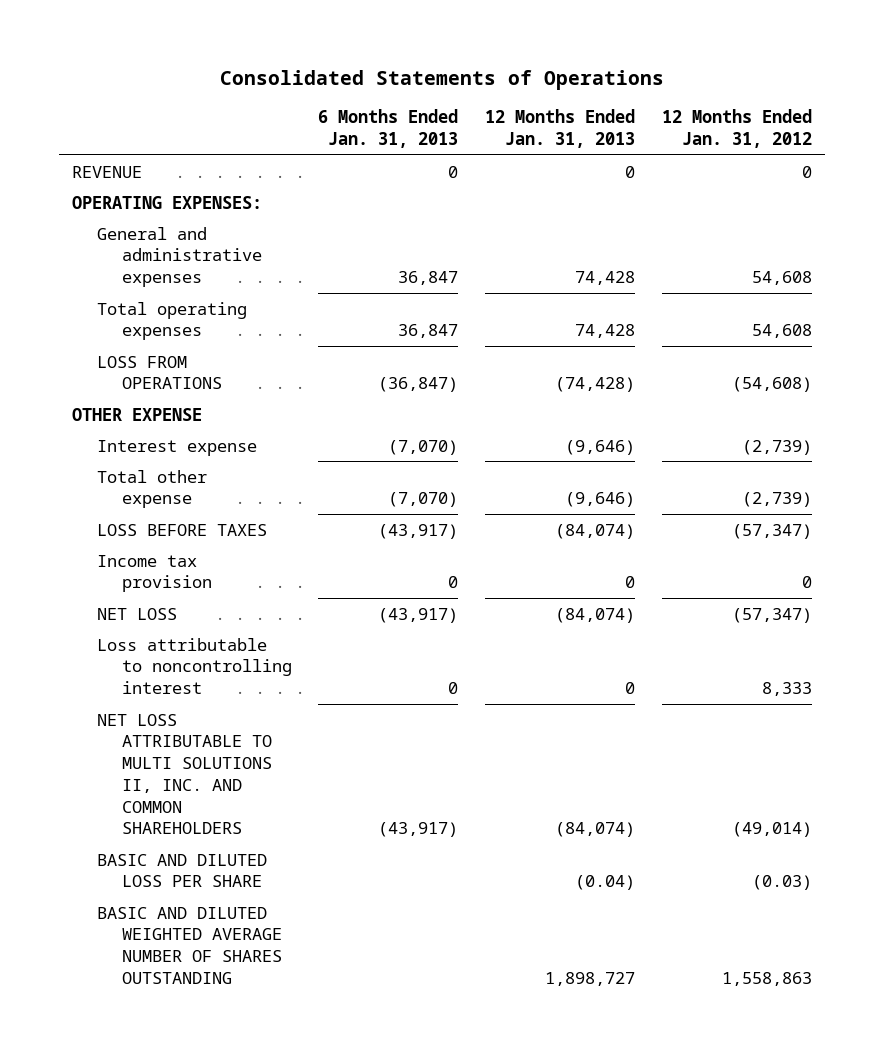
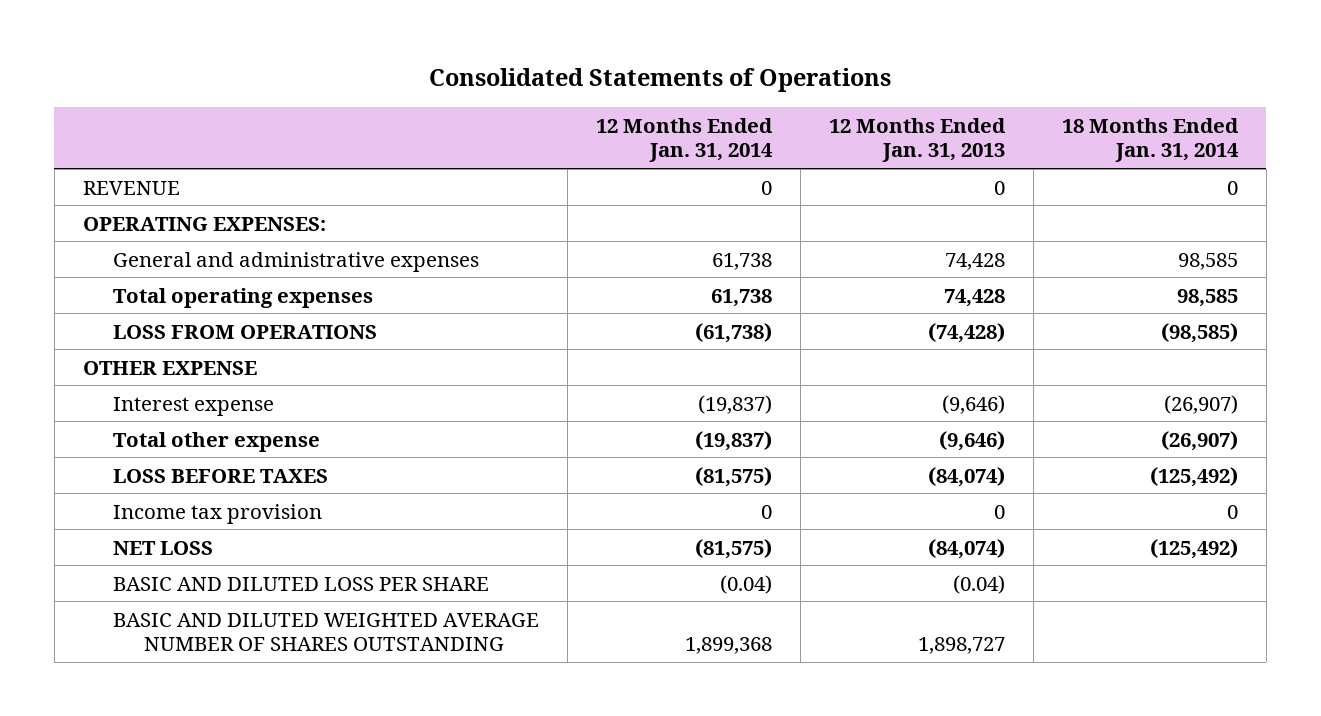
- | 6 Months Ended Jan. 31, 2013 | 12 Months Ended Jan. 31, 2013 | 12 Months Ended Jan. 31, 2012
+ | 12 Months Ended Jan. 31, 2014 | 12 Months Ended Jan. 31, 2013 | 18 Months Ended Jan. 31, 2014
- Loss attributable to noncontrolling interest | 0 | 0 | 8,333
- NET LOSS ATTRIBUTABLE TO MULTI SOLUTIONS II, INC. AND COMMON SHAREHOLDERS | (43,917) | (84,074) | (49,014)

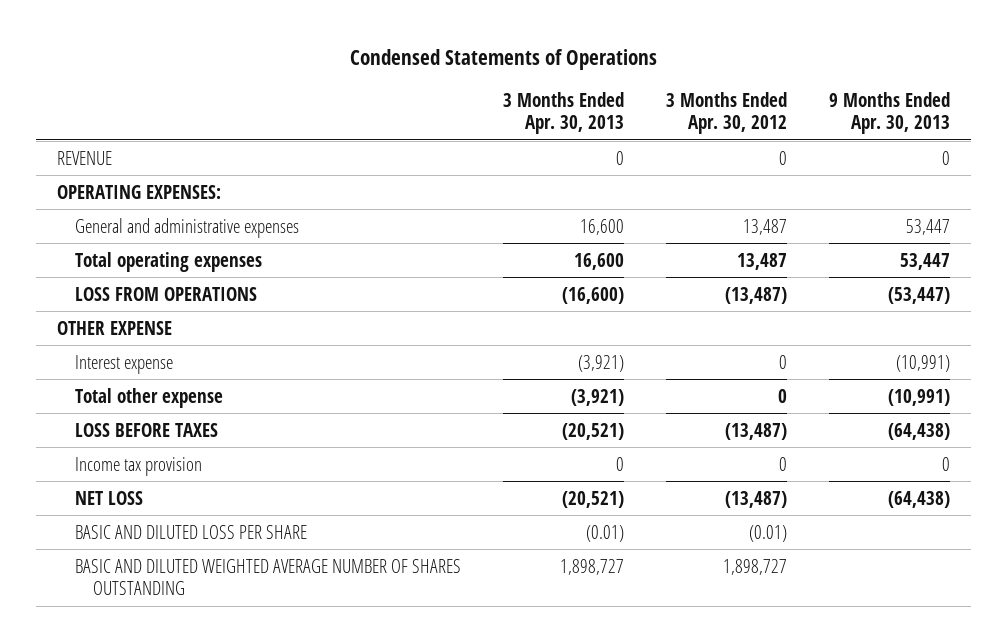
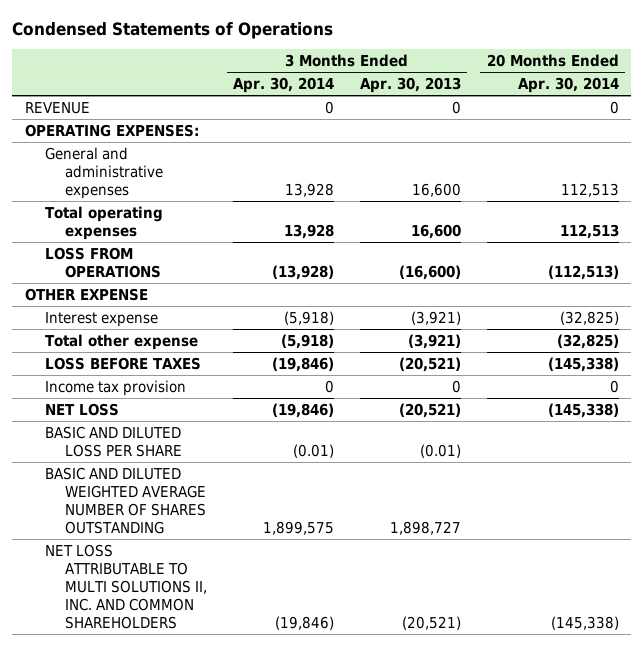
- | 3 Months Ended Apr. 30, 2013 | 3 Months Ended Apr. 30, 2012 | 9 Months Ended Apr. 30, 2013
+ | 3 Months Ended Apr. 30, 2014 | 3 Months Ended Apr. 30, 2013 | 20 Months Ended Apr. 30, 2014
+ NET LOSS ATTRIBUTABLE TO MULTI SOLUTIONS II, INC. AND COMMON SHAREHOLDERS | (19,846) | (20,521) | (145,338)

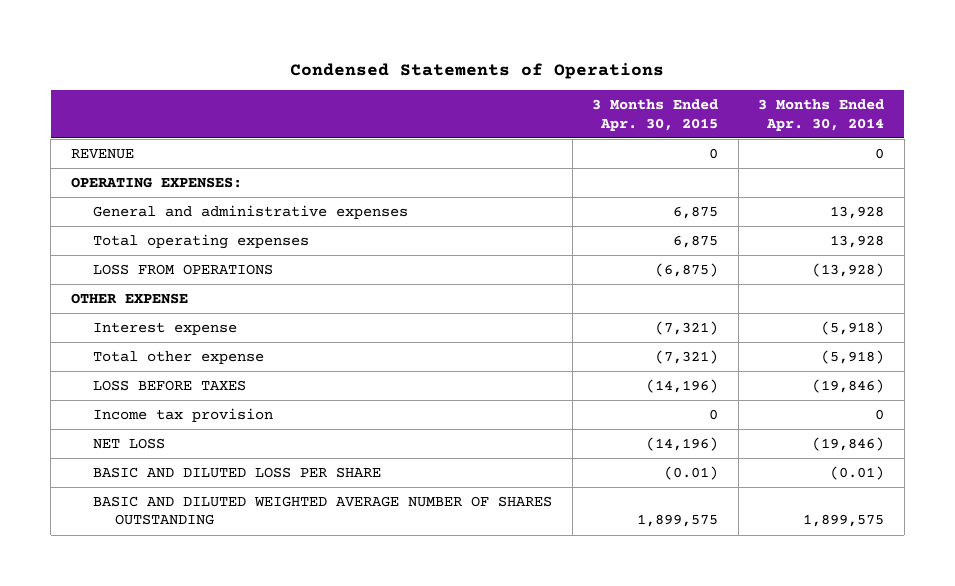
- | 3 Months Ended Apr. 30, 2014 | 3 Months Ended Apr. 30, 2013 | 20 Months Ended Apr. 30, 2014
+ | 3 Months Ended Apr. 30, 2015 | 3 Months Ended Apr. 30, 2014
- NET LOSS ATTRIBUTABLE TO MULTI SOLUTIONS II, INC. AND COMMON SHAREHOLDERS | (19,846) | (20,521) | (145,338)

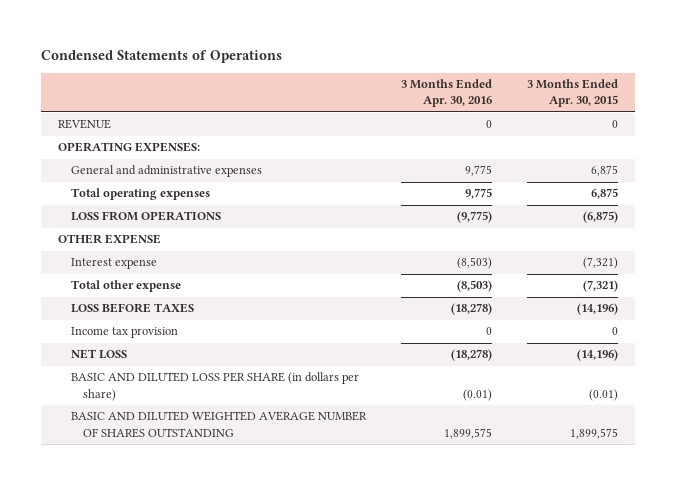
- | 3 Months Ended Apr. 30, 2015 | 3 Months Ended Apr. 30, 2014
+ | 3 Months Ended Apr. 30, 2016 | 3 Months Ended Apr. 30, 2015
- BASIC AND DILUTED LOSS PER SHARE | (0.01) | (0.01)
+ BASIC AND DILUTED LOSS PER SHARE (in dollars per share) | (0.01) | (0.01)

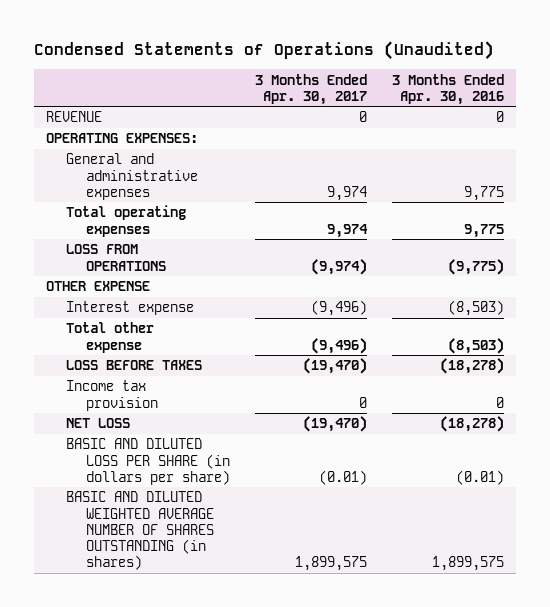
- Condensed Statements of Operations
+ Condensed Statements of Operations (Unaudited)
- | 3 Months Ended Apr. 30, 2016 | 3 Months Ended Apr. 30, 2015
+ | 3 Months Ended Apr. 30, 2017 | 3 Months Ended Apr. 30, 2016
- BASIC AND DILUTED WEIGHTED AVERAGE NUMBER OF SHARES OUTSTANDING | 1,899,575 | 1,899,575
+ BASIC AND DILUTED WEIGHTED AVERAGE NUMBER OF SHARES OUTSTANDING (in shares) | 1,899,575 | 1,899,575

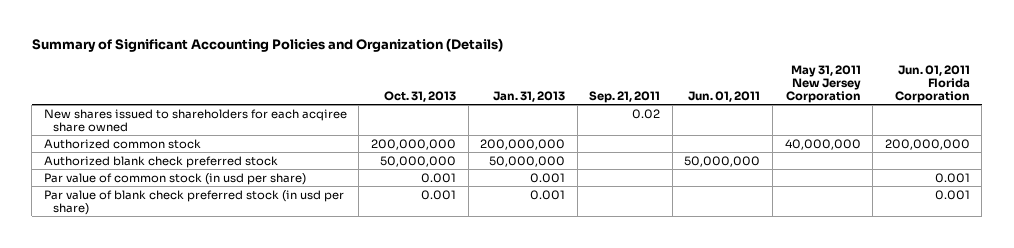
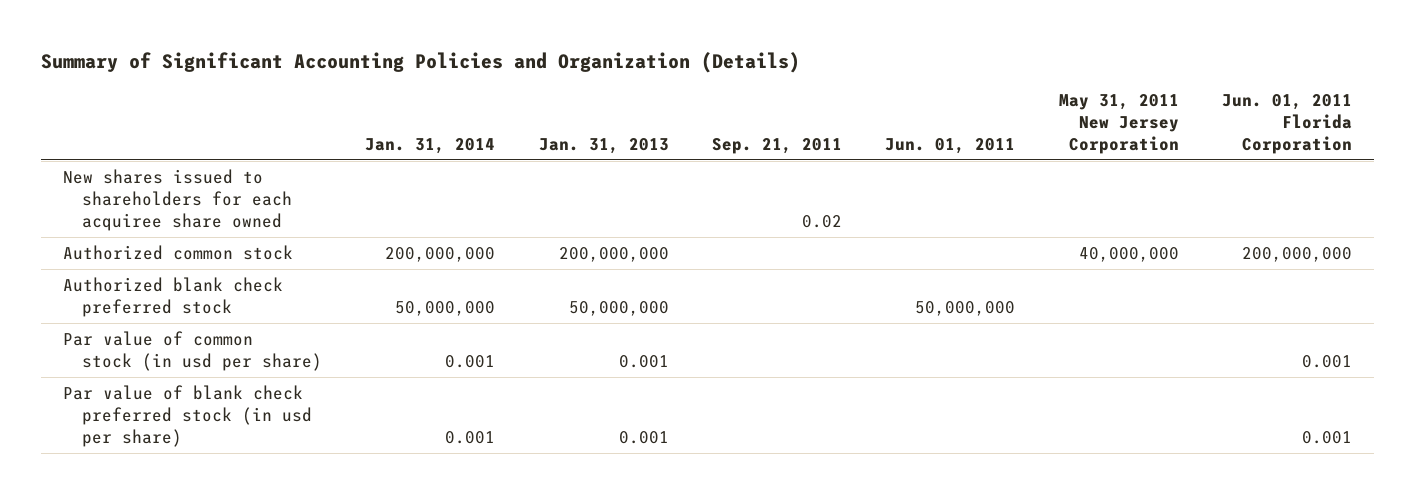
- | Oct. 31, 2013 | Jan. 31, 2013 | Sep. 21, 2011 | Jun. 01, 2011 | May 31, 2011 New Jersey Corporation | Jun. 01, 2011 Florida Corporation
+ | Jan. 31, 2014 | Jan. 31, 2013 | Sep. 21, 2011 | Jun. 01, 2011 | May 31, 2011 New Jersey Corporation | Jun. 01, 2011 Florida Corporation
- New shares issued to shareholders for each acqiree share owned | | | 0.02 | | |
+ New shares issued to shareholders for each acquiree share owned | | | 0.02 | | |

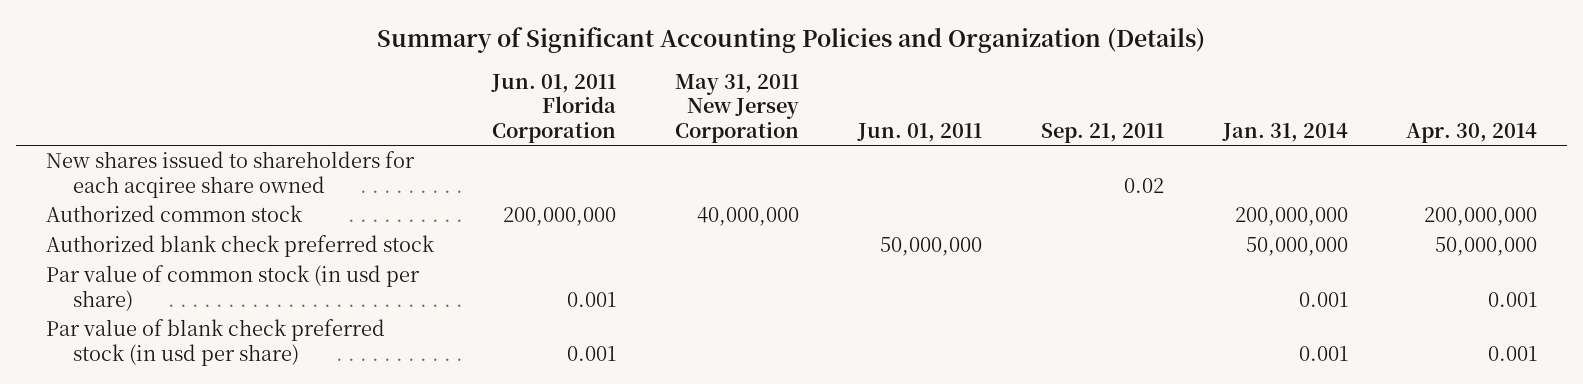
- | Jan. 31, 2014 | Jan. 31, 2013 | Sep. 21, 2011 | Jun. 01, 2011 | May 31, 2011 New Jersey Corporation | Jun. 01, 2011 Florida Corporation
+ | Jun. 01, 2011 Florida Corporation | May 31, 2011 New Jersey Corporation | Jun. 01, 2011 | Sep. 21, 2011 | Jan. 31, 2014 | Apr. 30, 2014
- New shares issued to shareholders for each acquiree share owned | | | 0.02 | | |
+ New shares issued to shareholders for each acqiree share owned | | | | 0.02 | |

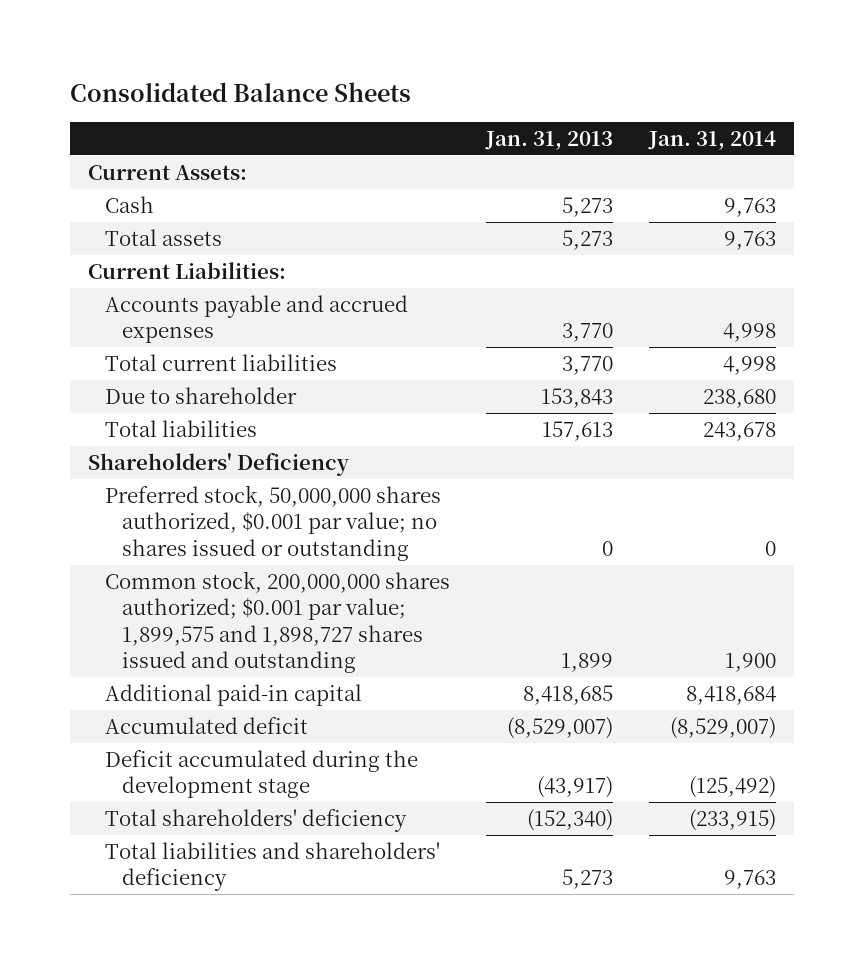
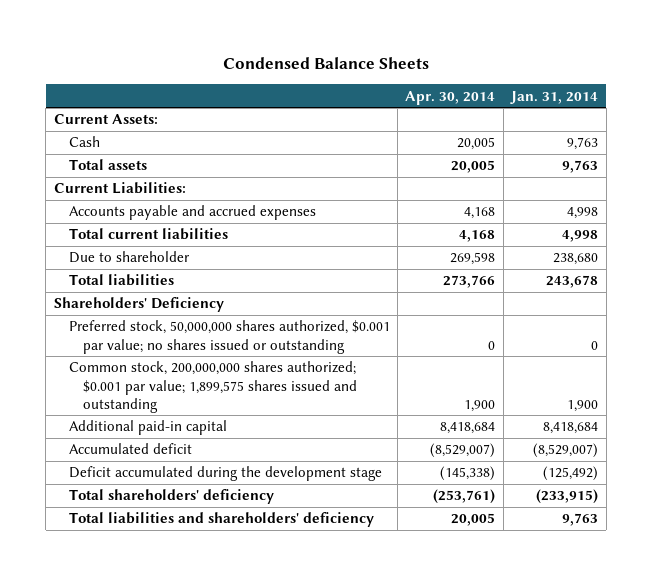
- Consolidated Balance Sheets
+ Condensed Balance Sheets
- | Jan. 31, 2013 | Jan. 31, 2014
+ | Apr. 30, 2014 | Jan. 31, 2014
- Common stock, 200,000,000 shares authorized; $0.001 par value; 1,899,575 and 1,898,727 shares issued and outstanding | 1,899 | 1,900
+ Common stock, 200,000,000 shares authorized; $0.001 par value; 1,899,575 shares issued and outstanding | 1,900 | 1,900

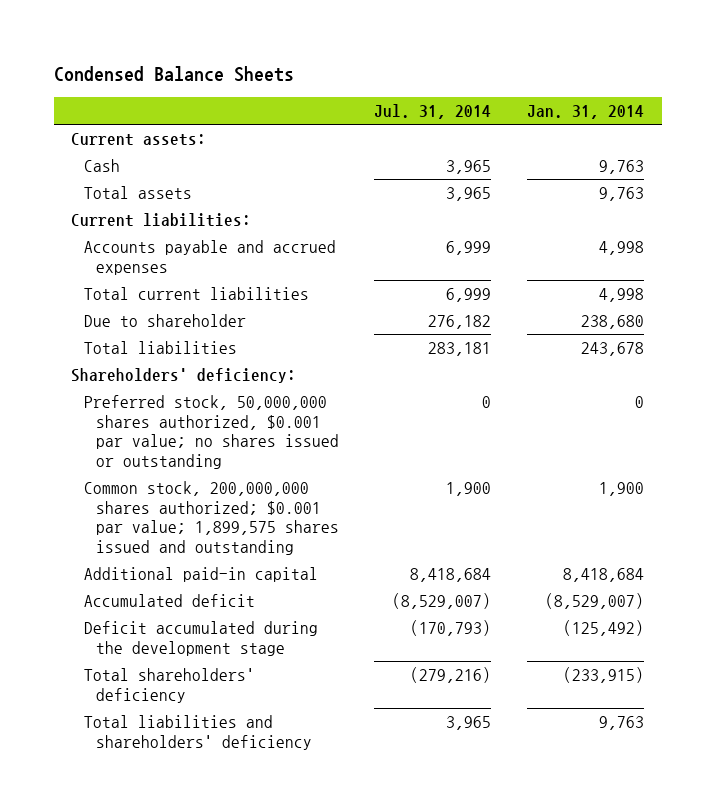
- | Apr. 30, 2014 | Jan. 31, 2014
+ | Jul. 31, 2014 | Jan. 31, 2014
- Current Assets:
+ Current assets:
- Current Liabilities:
+ Current liabilities:
- Shareholders' Deficiency
+ Shareholders' deficiency:

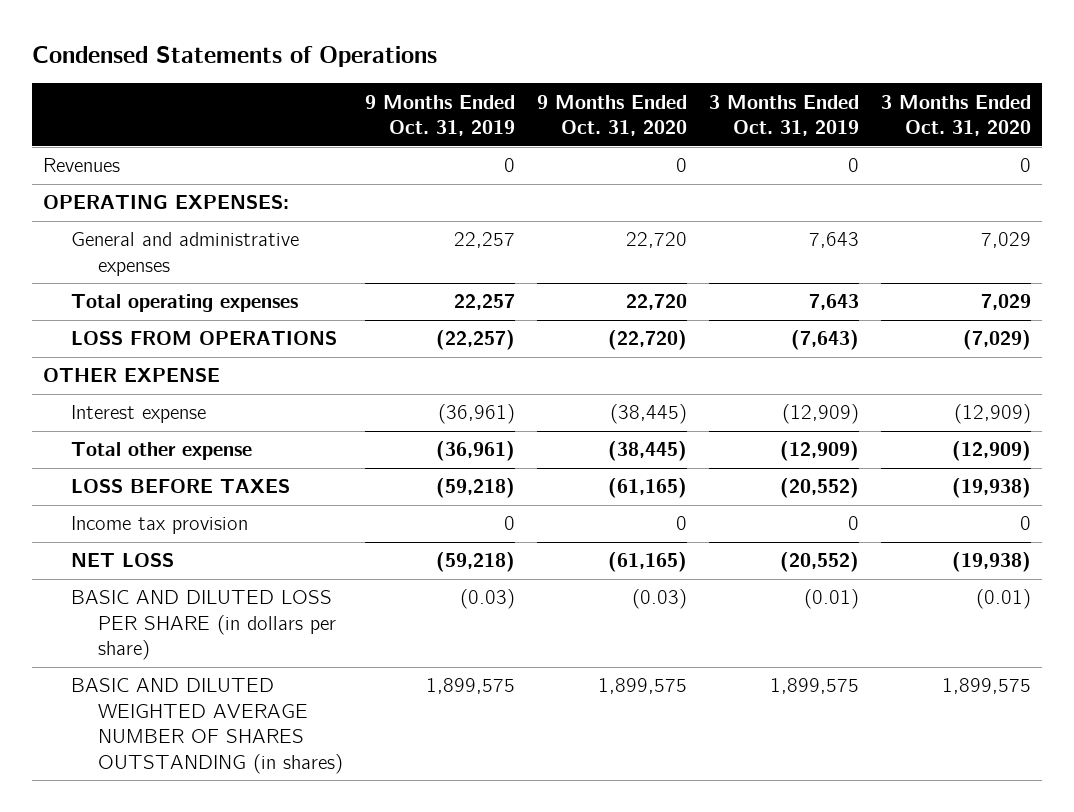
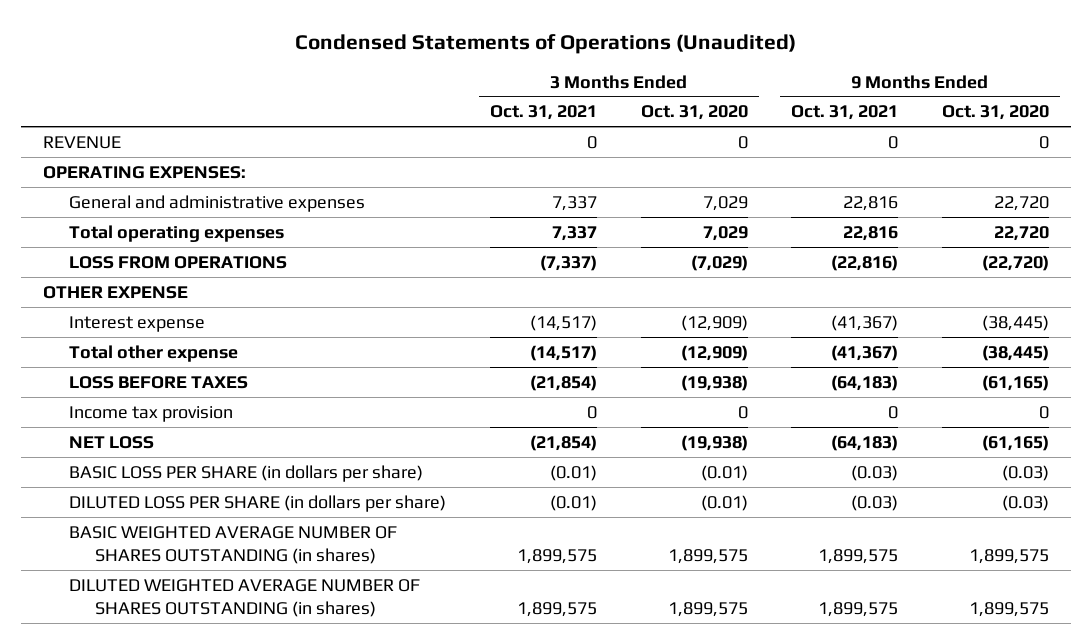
- Condensed Statements of Operations
+ Condensed Statements of Operations (Unaudited)
- | 9 Months Ended Oct. 31, 2019 | 9 Months Ended Oct. 31, 2020 | 3 Months Ended Oct. 31, 2019 | 3 Months Ended Oct. 31, 2020
+ | 3 Months Ended Oct. 31, 2021 | 3 Months Ended Oct. 31, 2020 | 9 Months Ended Oct. 31, 2021 | 9 Months Ended Oct. 31, 2020
- Revenues | 0 | 0 | 0 | 0
+ REVENUE | 0 | 0 | 0 | 0
- BASIC AND DILUTED LOSS PER SHARE (in dollars per share) | (0.03) | (0.03) | (0.01) | (0.01)
- BASIC AND DILUTED WEIGHTED AVERAGE NUMBER OF SHARES OUTSTANDING (in shares) | 1,899,575 | 1,899,575 | 1,899,575 | 1,899,575
+ BASIC LOSS PER SHARE (in dollars per share) | (0.01) | (0.01) | (0.03) | (0.03)
+ DILUTED LOSS PER SHARE (in dollars per share) | (0.01) | (0.01) | (0.03) | (0.03)
+ BASIC WEIGHTED AVERAGE NUMBER OF SHARES OUTSTANDING (in shares) | 1,899,575 | 1,899,575 | 1,899,575 | 1,899,575
+ DILUTED WEIGHTED AVERAGE NUMBER OF SHARES OUTSTANDING (in shares) | 1,899,575 | 1,899,575 | 1,899,575 | 1,899,575

